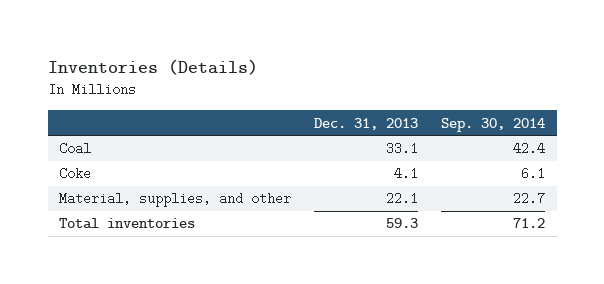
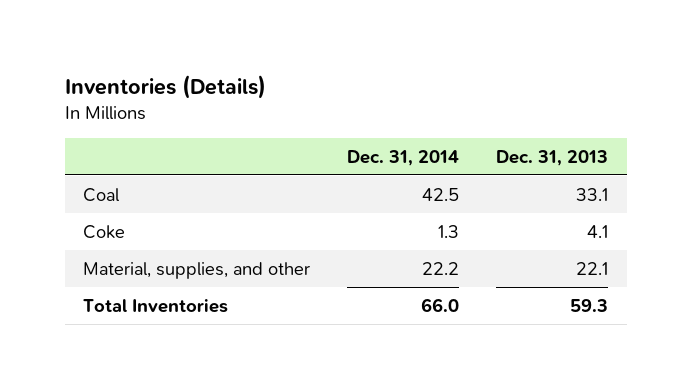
- | Dec. 31, 2013 | Sep. 30, 2014
+ | Dec. 31, 2014 | Dec. 31, 2013
- Total inventories | 59.3 | 71.2
+ Total Inventories | 66.0 | 59.3

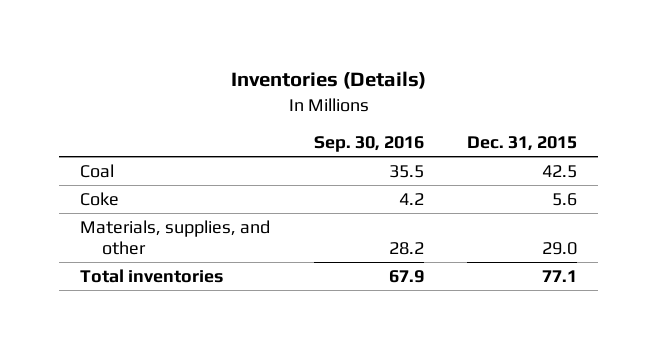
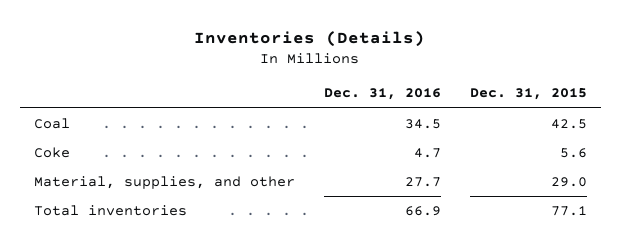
- | Sep. 30, 2016 | Dec. 31, 2015
+ | Dec. 31, 2016 | Dec. 31, 2015
- Materials, supplies, and other | 28.2 | 29.0
+ Material, supplies, and other | 27.7 | 29.0

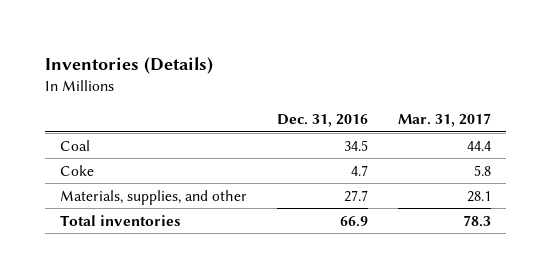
- | Dec. 31, 2016 | Dec. 31, 2015
+ | Dec. 31, 2016 | Mar. 31, 2017
- Material, supplies, and other | 27.7 | 29.0
+ Materials, supplies, and other | 27.7 | 28.1

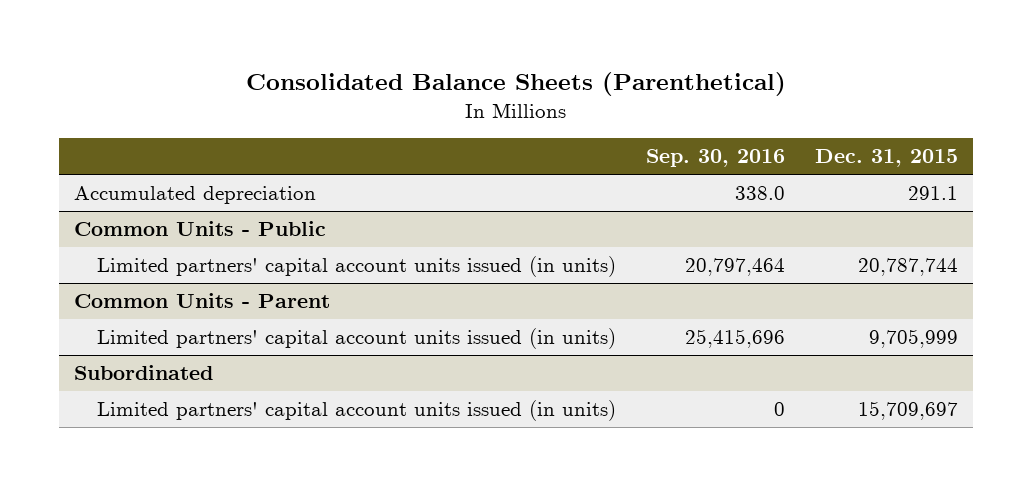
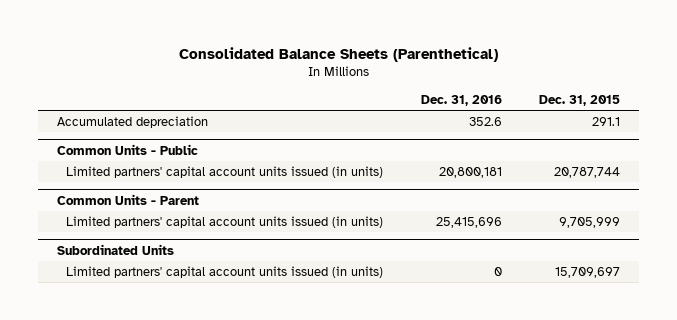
- | Sep. 30, 2016 | Dec. 31, 2015
+ | Dec. 31, 2016 | Dec. 31, 2015
- Subordinated
+ Subordinated Units

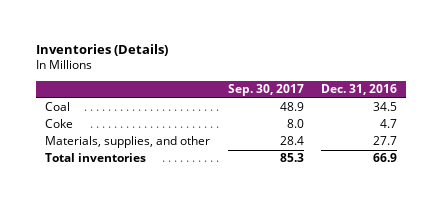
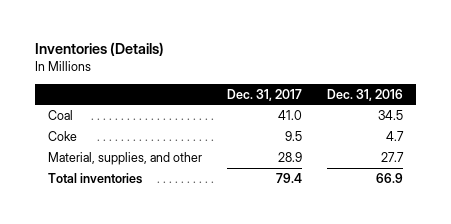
- | Sep. 30, 2017 | Dec. 31, 2016
+ | Dec. 31, 2017 | Dec. 31, 2016
- Materials, supplies, and other | 28.4 | 27.7
+ Material, supplies, and other | 28.9 | 27.7

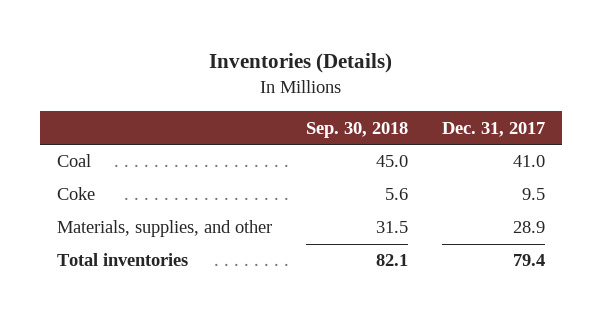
- | Dec. 31, 2017 | Dec. 31, 2016
+ | Sep. 30, 2018 | Dec. 31, 2017
- Material, supplies, and other | 28.9 | 27.7
+ Materials, supplies, and other | 31.5 | 28.9

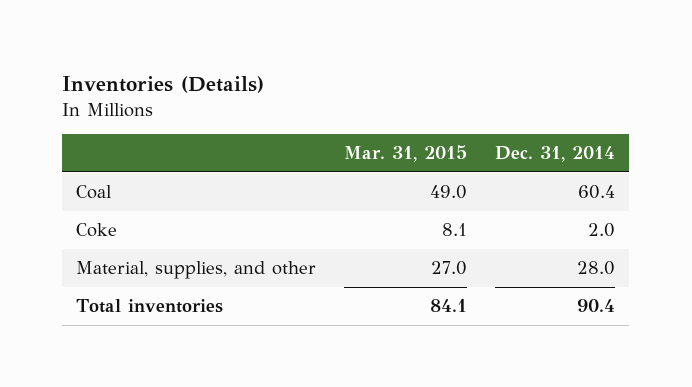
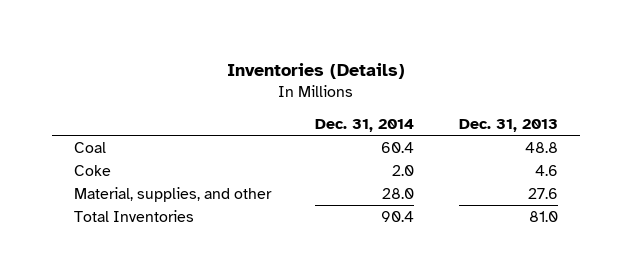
- | Mar. 31, 2015 | Dec. 31, 2014
+ | Dec. 31, 2014 | Dec. 31, 2013
- Total inventories | 84.1 | 90.4
+ Total Inventories | 90.4 | 81.0

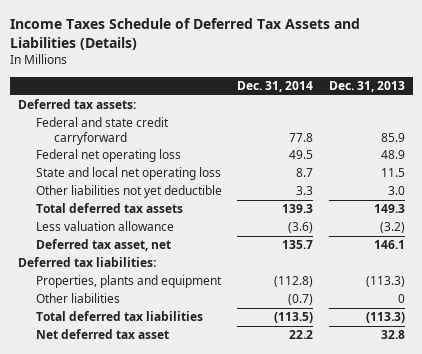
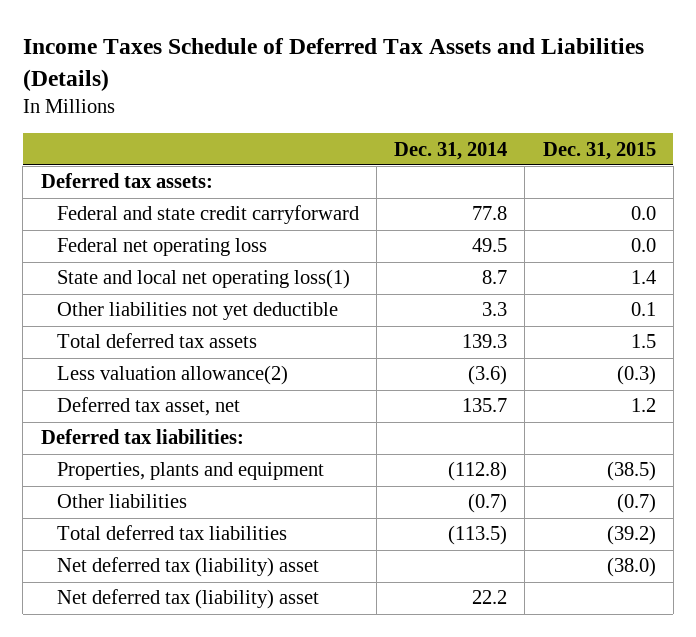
- | Dec. 31, 2014 | Dec. 31, 2013
+ | Dec. 31, 2014 | Dec. 31, 2015
- State and local net operating loss | 8.7 | 11.5
+ State and local net operating loss(1) | 8.7 | 1.4
- Less valuation allowance | (3.6) | (3.2)
+ Less valuation allowance(2) | (3.6) | (0.3)
- Net deferred tax asset | 22.2 | 32.8
+ Net deferred tax (liability) asset | | (38.0)
+ Net deferred tax (liability) asset | 22.2 |

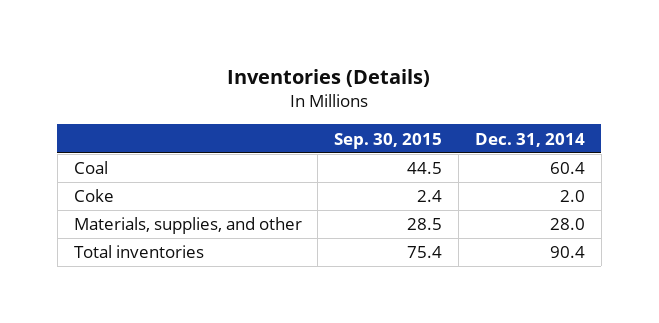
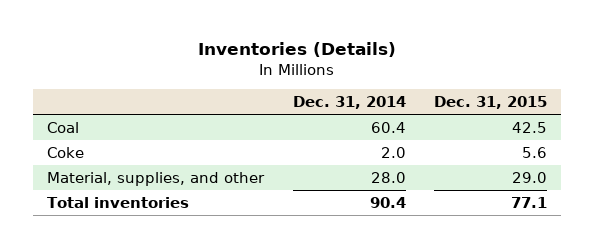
- | Sep. 30, 2015 | Dec. 31, 2014
+ | Dec. 31, 2014 | Dec. 31, 2015
- Materials, supplies, and other | 28.5 | 28.0
+ Material, supplies, and other | 28.0 | 29.0

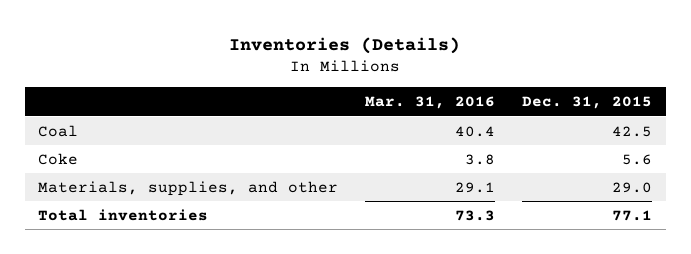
- | Dec. 31, 2014 | Dec. 31, 2015
+ | Mar. 31, 2016 | Dec. 31, 2015
- Material, supplies, and other | 28.0 | 29.0
+ Materials, supplies, and other | 29.1 | 29.0

